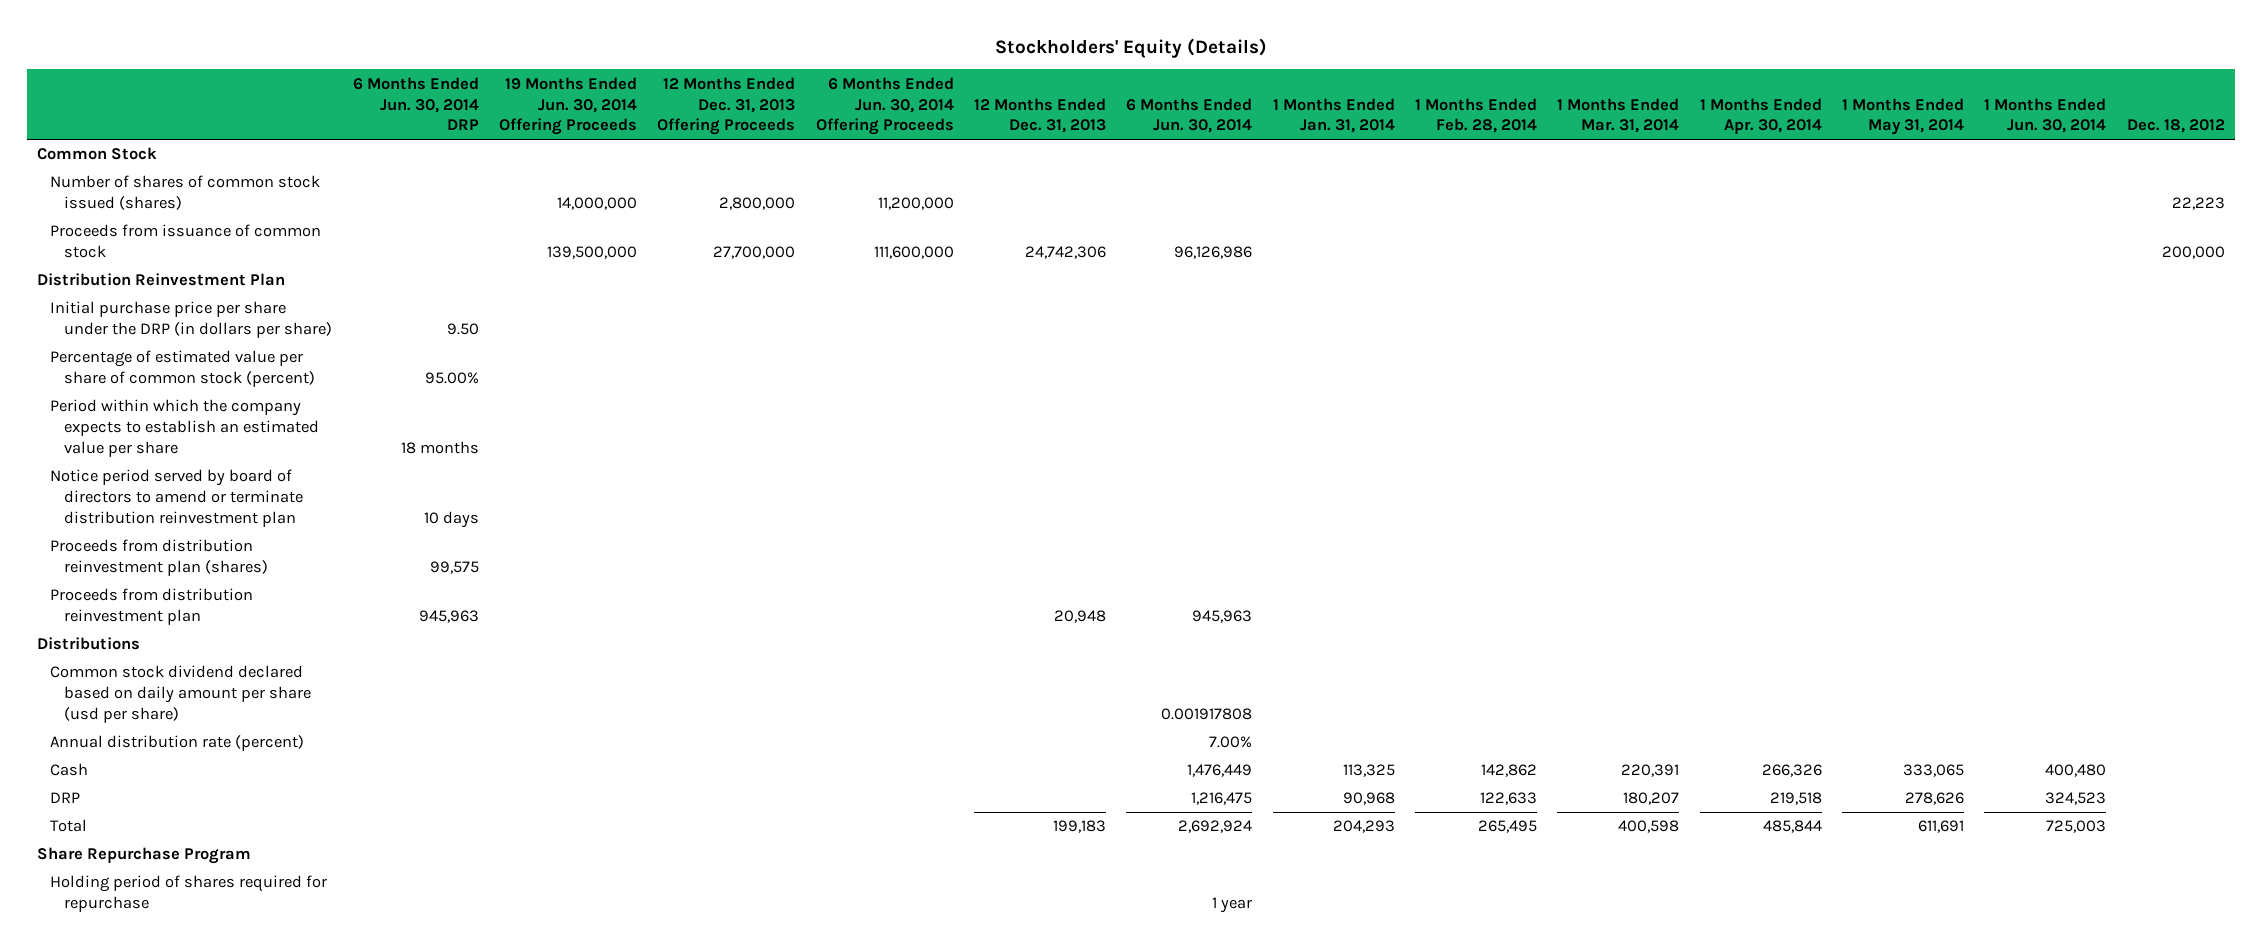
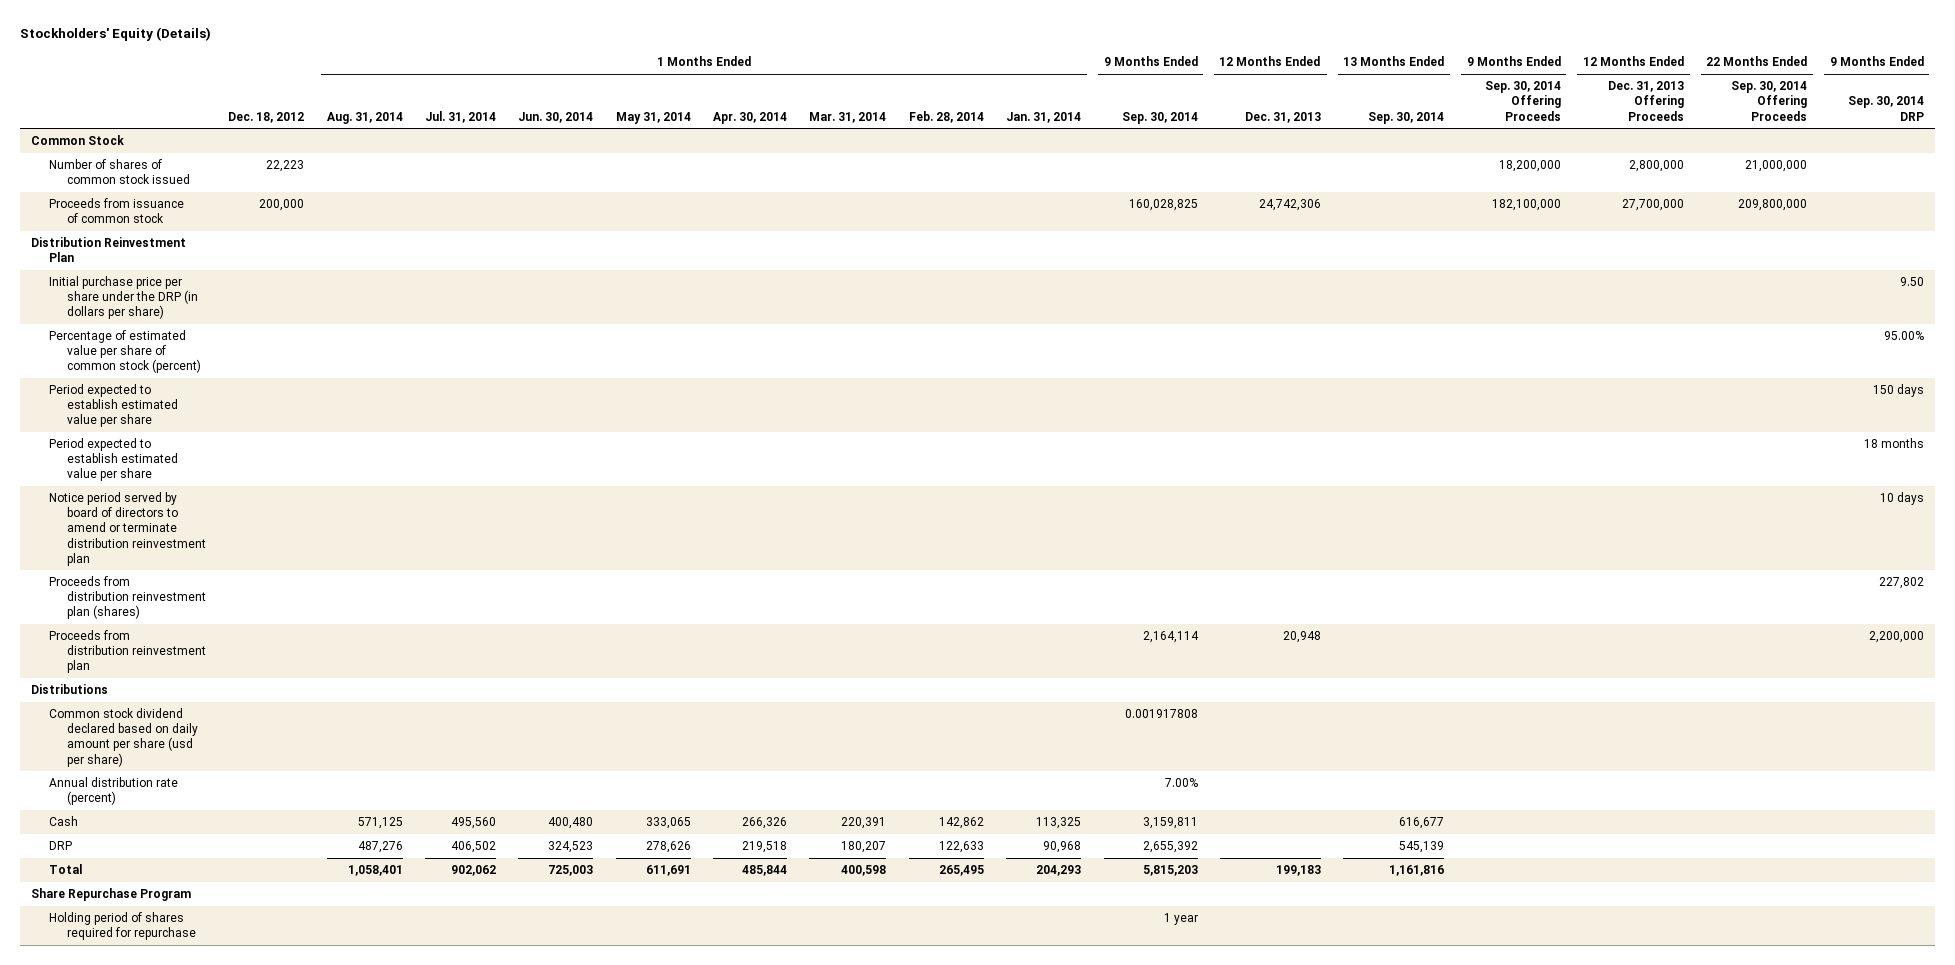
- | 6 Months Ended Jun. 30, 2014 DRP | 19 Months Ended Jun. 30, 2014 Offering Proceeds | 12 Months Ended Dec. 31, 2013 Offering Proceeds | 6 Months Ended Jun. 30, 2014 Offering Proceeds | 12 Months Ended Dec. 31, 2013 | 6 Months Ended Jun. 30, 2014 | 1 Months Ended Jan. 31, 2014 | 1 Months Ended Feb. 28, 2014 | 1 Months Ended Mar. 31, 2014 | 1 Months Ended Apr. 30, 2014 | 1 Months Ended May 31, 2014 | 1 Months Ended Jun. 30, 2014 | Dec. 18, 2012
+ | Dec. 18, 2012 | 1 Months Ended Aug. 31, 2014 | 1 Months Ended Jul. 31, 2014 | 1 Months Ended Jun. 30, 2014 | 1 Months Ended May 31, 2014 | 1 Months Ended Apr. 30, 2014 | 1 Months Ended Mar. 31, 2014 | 1 Months Ended Feb. 28, 2014 | 1 Months Ended Jan. 31, 2014 | 9 Months Ended Sep. 30, 2014 | 12 Months Ended Dec. 31, 2013 | 13 Months Ended Sep. 30, 2014 | 9 Months Ended Sep. 30, 2014 Offering Proceeds | 12 Months Ended Dec. 31, 2013 Offering Proceeds | 22 Months Ended Sep. 30, 2014 Offering Proceeds | 9 Months Ended Sep. 30, 2014 DRP
- Number of shares of common stock issued (shares) | | 14,000,000 | 2,800,000 | 11,200,000 | | | | | | | | | 22,223
+ Number of shares of common stock issued | 22,223 | | | | | | | | | | | | 18,200,000 | 2,800,000 | 21,000,000 |
- Period within which the company expects to establish an estimated value per share | 18 months | | | | | | | | | | | |
+ Period expected to establish estimated value per share | | | | | | | | | | | | | | | | 150 days
+ Period expected to establish estimated value per share | | | | | | | | | | | | | | | | 18 months

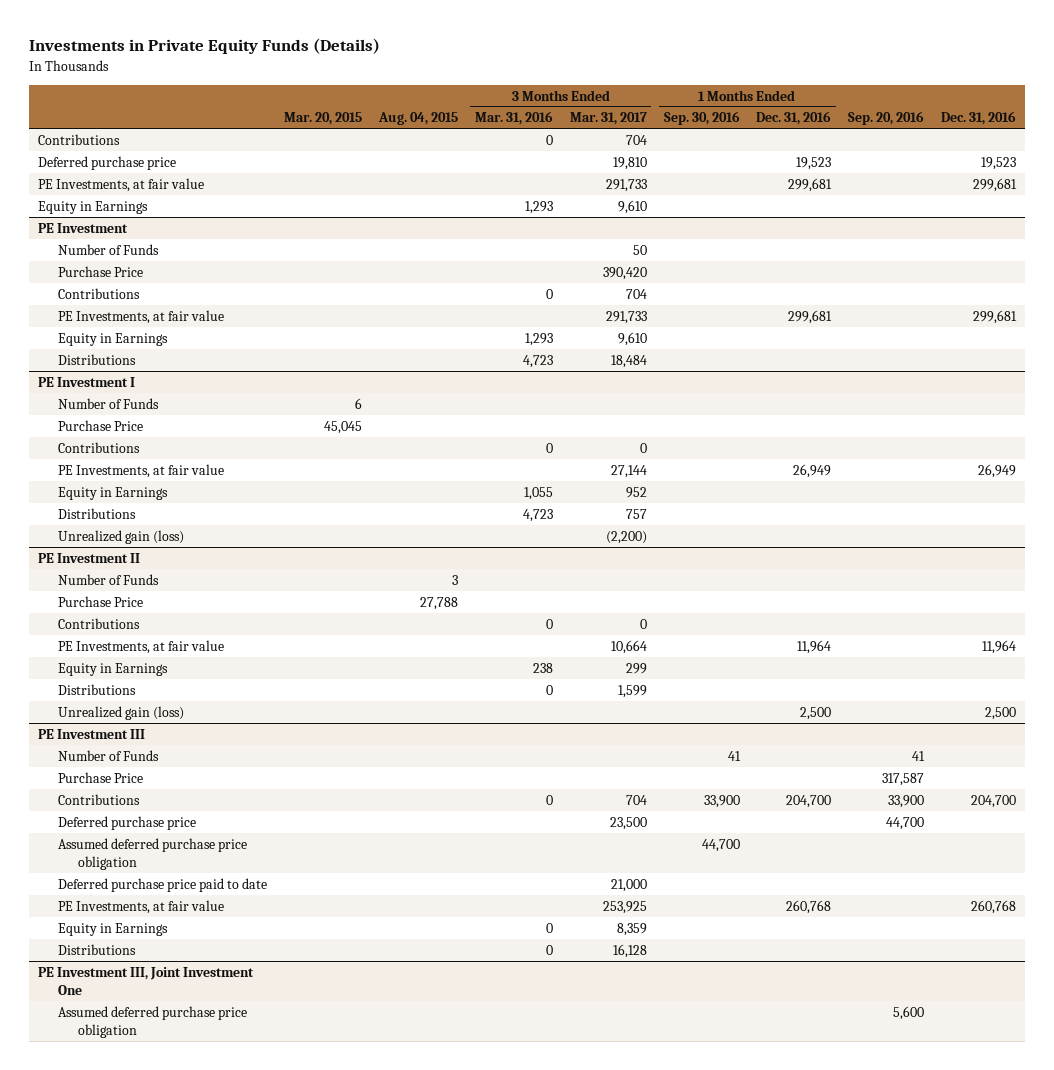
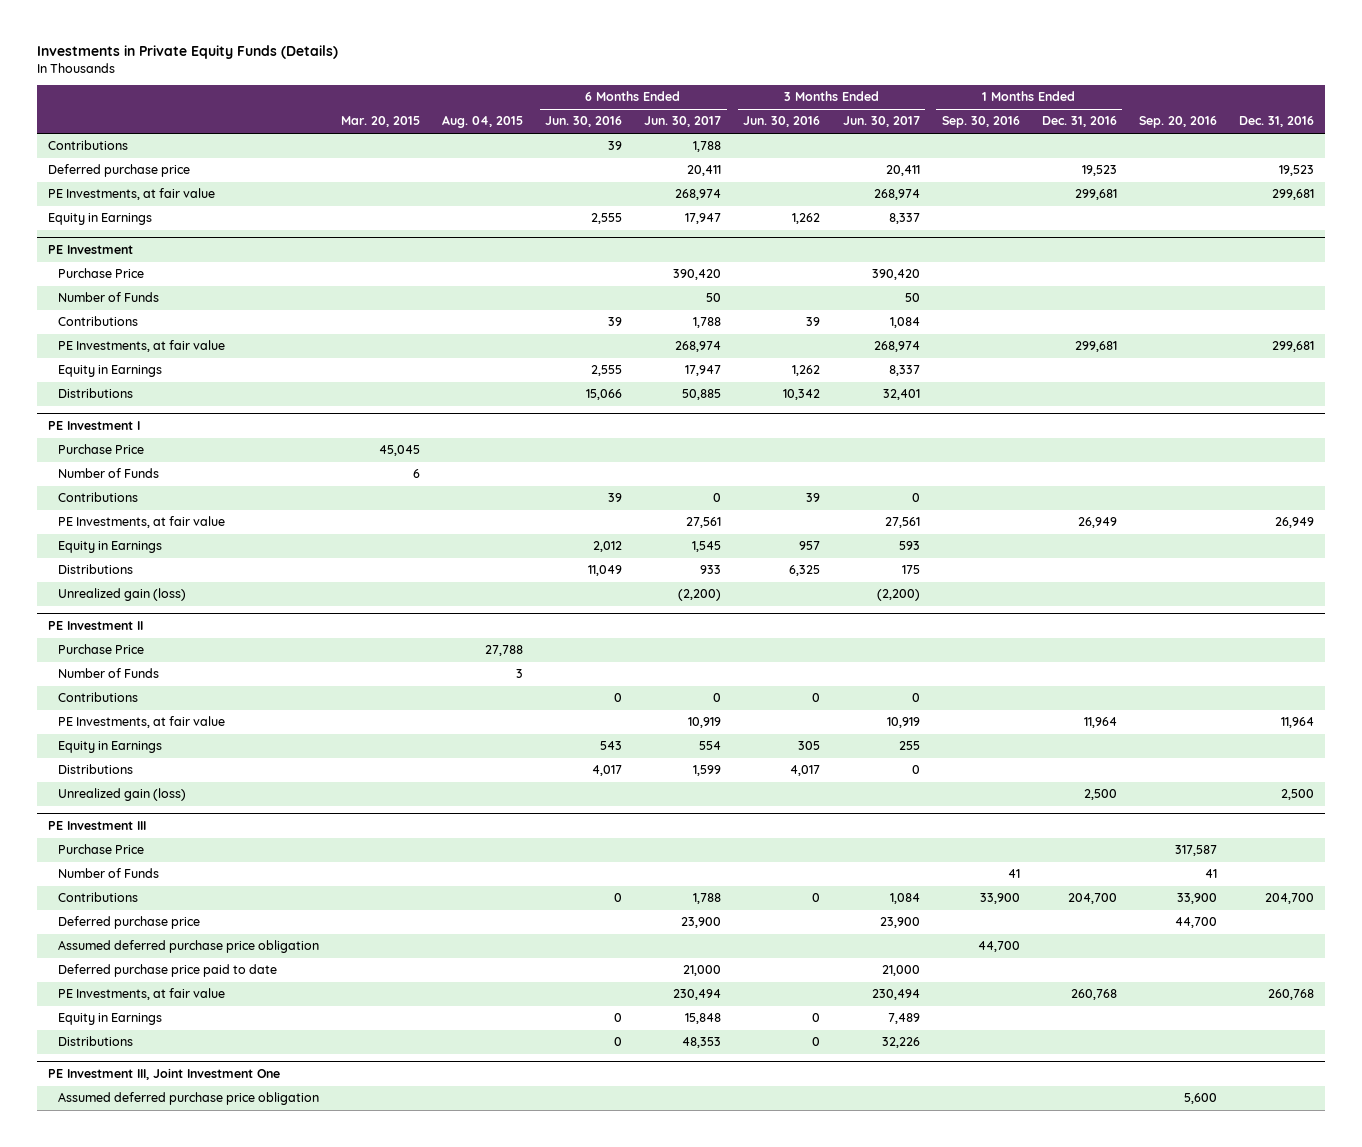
- | Mar. 20, 2015 | Aug. 04, 2015 | 3 Months Ended Mar. 31, 2016 | 3 Months Ended Mar. 31, 2017 | 1 Months Ended Sep. 30, 2016 | 1 Months Ended Dec. 31, 2016 | Sep. 20, 2016 | Dec. 31, 2016
+ | Mar. 20, 2015 | Aug. 04, 2015 | 6 Months Ended Jun. 30, 2016 | 6 Months Ended Jun. 30, 2017 | 3 Months Ended Jun. 30, 2016 | 3 Months Ended Jun. 30, 2017 | 1 Months Ended Sep. 30, 2016 | 1 Months Ended Dec. 31, 2016 | Sep. 20, 2016 | Dec. 31, 2016
@ PE Investment
moved down: Number of Funds | | | | 50 | | 50 | | | |
@ PE Investment I
moved down: Number of Funds | 6 | | | | | | | | |
@ PE Investment II
moved down: Number of Funds | | 3 | | | | | | | |
@ PE Investment III
moved down: Number of Funds | | | | | | | 41 | | 41 |

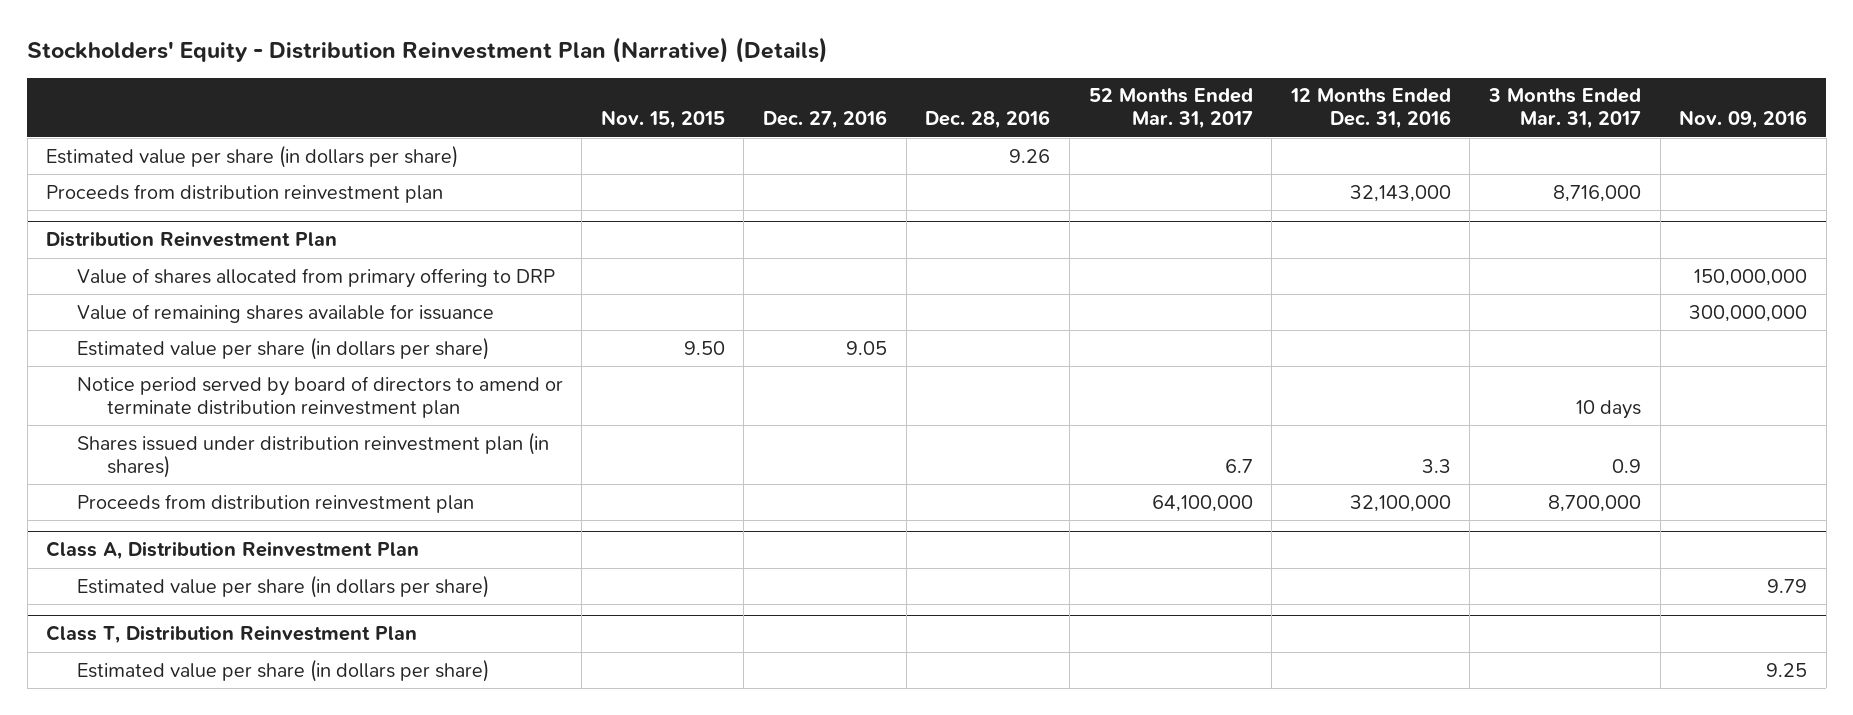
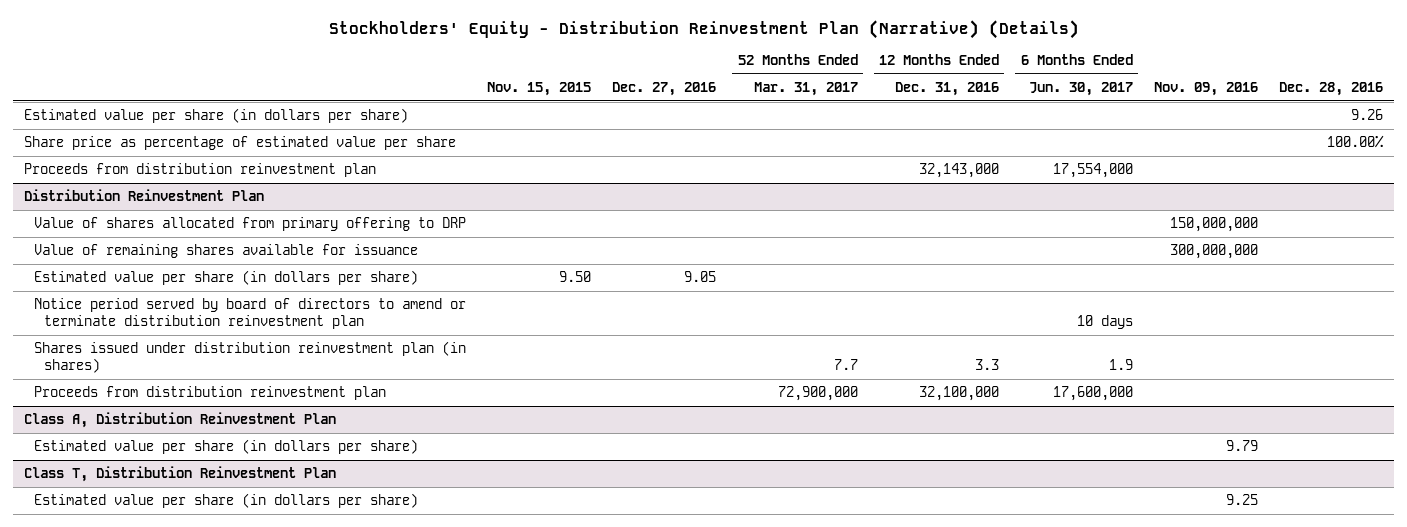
- | Nov. 15, 2015 | Dec. 27, 2016 | Dec. 28, 2016 | 52 Months Ended Mar. 31, 2017 | 12 Months Ended Dec. 31, 2016 | 3 Months Ended Mar. 31, 2017 | Nov. 09, 2016
+ | Nov. 15, 2015 | Dec. 27, 2016 | 52 Months Ended Mar. 31, 2017 | 12 Months Ended Dec. 31, 2016 | 6 Months Ended Jun. 30, 2017 | Nov. 09, 2016 | Dec. 28, 2016
+ Share price as percentage of estimated value per share | | | | | | | 100.00%
@ Distribution Reinvestment Plan
- Shares issued under distribution reinvestment plan (in shares) | | | | 6.7 | 3.3 | 0.9 |
- Proceeds from distribution reinvestment plan | | | | 64,100,000 | 32,100,000 | 8,700,000 |
+ Shares issued under distribution reinvestment plan (in shares) | | | 7.7 | 3.3 | 1.9 | |
+ Proceeds from distribution reinvestment plan | | | 72,900,000 | 32,100,000 | 17,600,000 | |

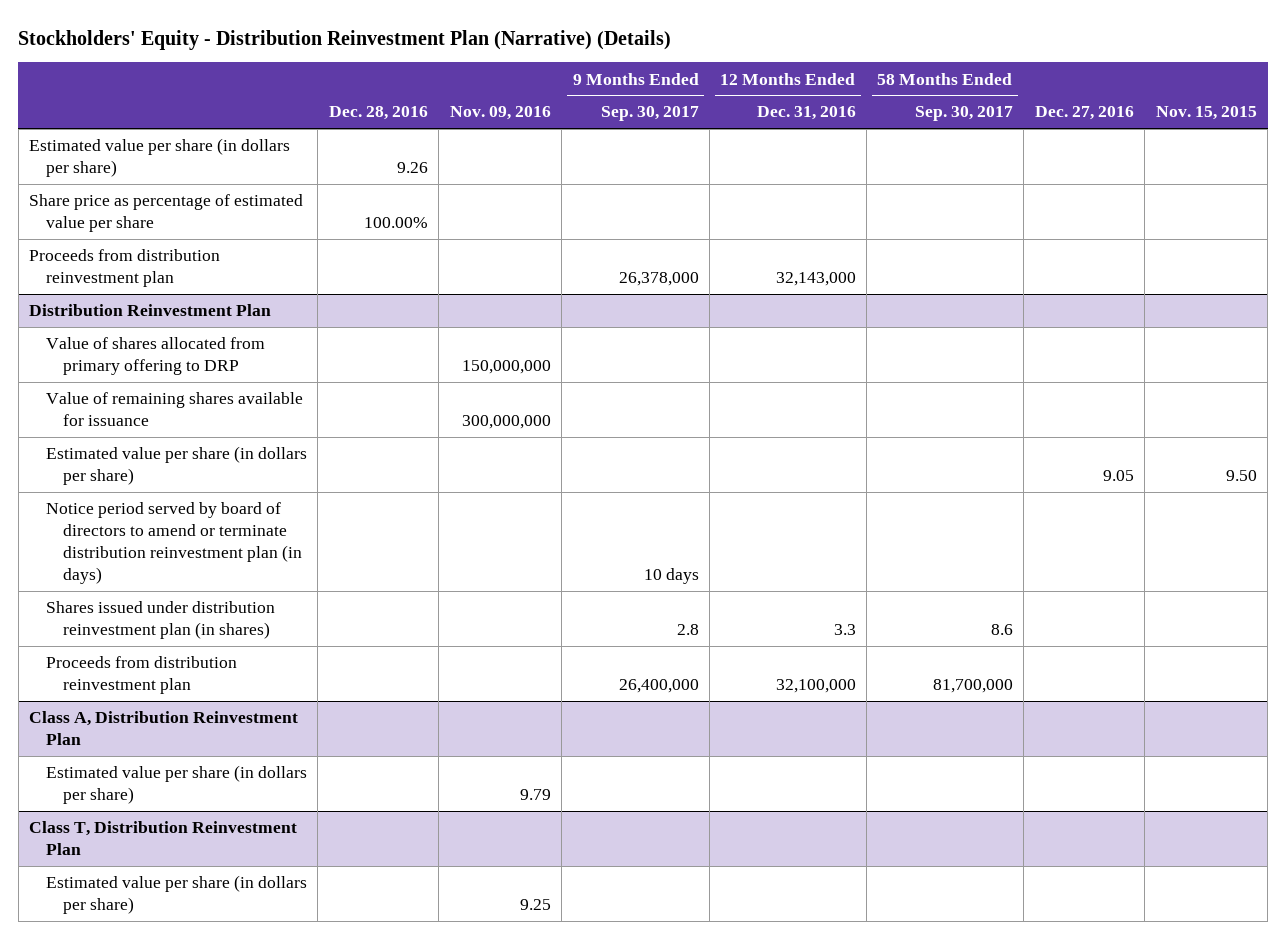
- | Nov. 15, 2015 | Dec. 27, 2016 | 52 Months Ended Mar. 31, 2017 | 12 Months Ended Dec. 31, 2016 | 6 Months Ended Jun. 30, 2017 | Nov. 09, 2016 | Dec. 28, 2016
+ | Dec. 28, 2016 | Nov. 09, 2016 | 9 Months Ended Sep. 30, 2017 | 12 Months Ended Dec. 31, 2016 | 58 Months Ended Sep. 30, 2017 | Dec. 27, 2016 | Nov. 15, 2015
@ Distribution Reinvestment Plan
- Notice period served by board of directors to amend or terminate distribution reinvestment plan | | | | | 10 days | |
+ Notice period served by board of directors to amend or terminate distribution reinvestment plan (in days) | | | 10 days | | | |

